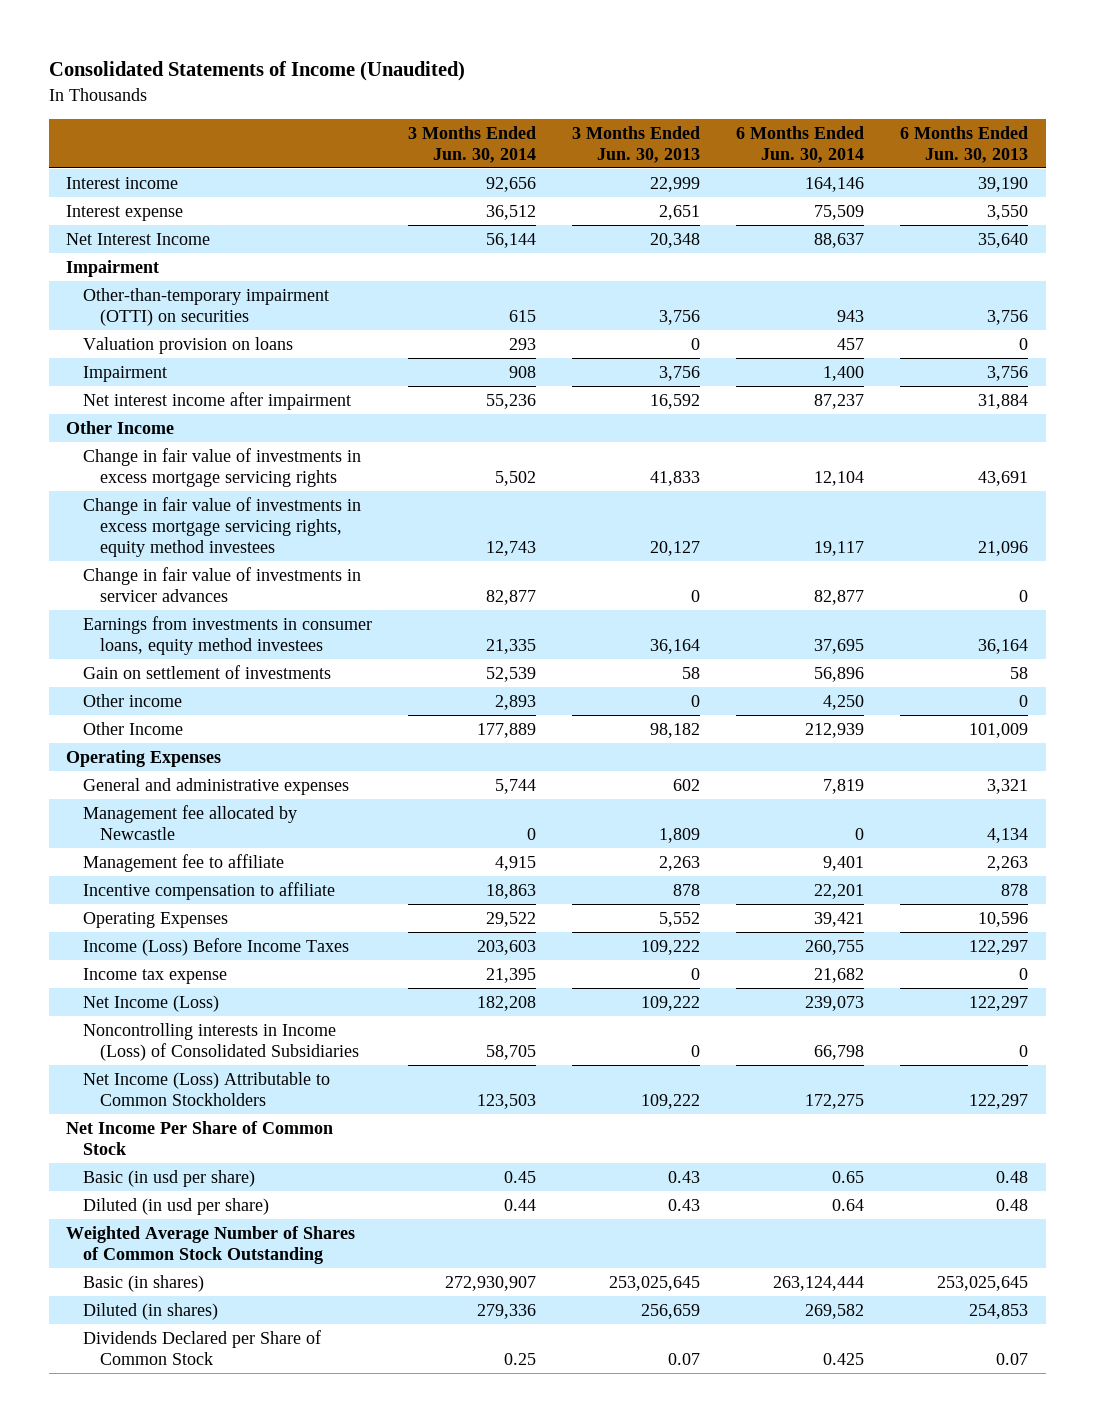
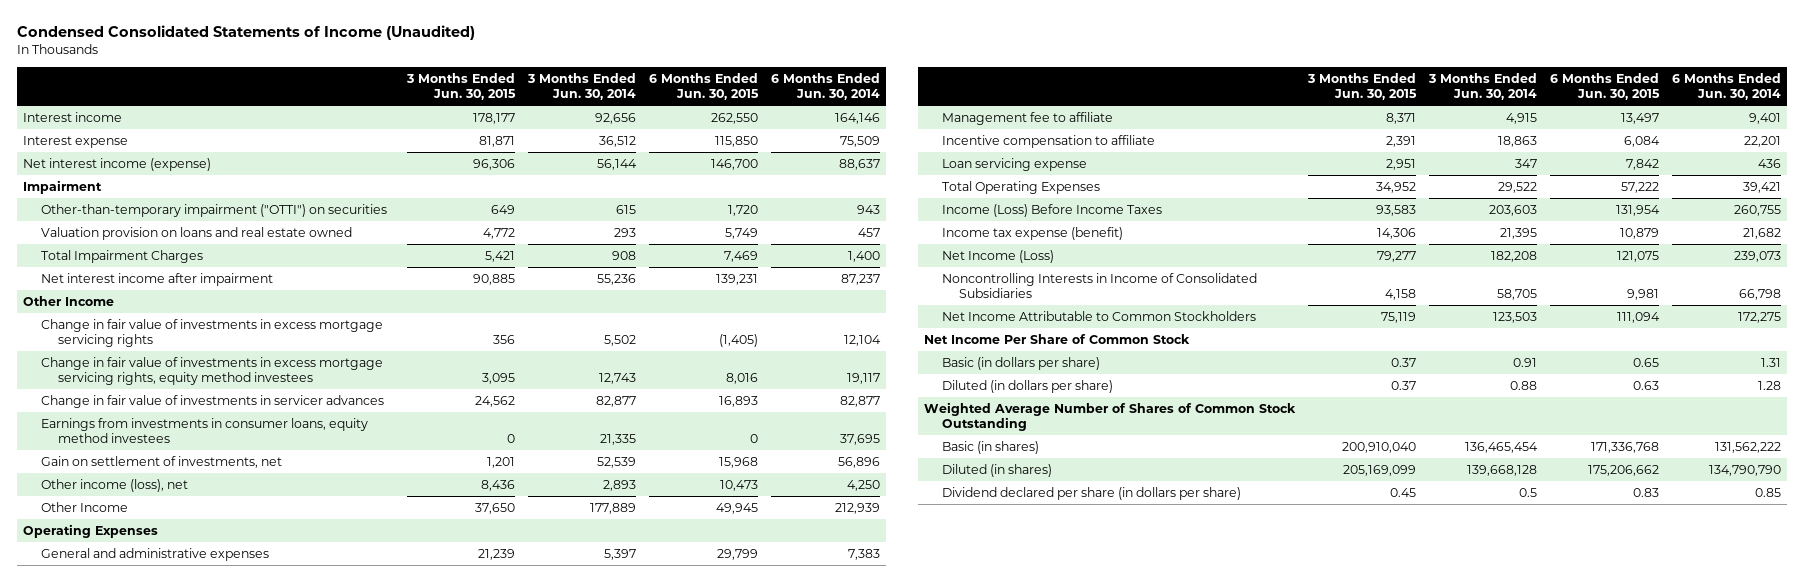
- Consolidated Statements of Income (Unaudited)
+ Condensed Consolidated Statements of Income (Unaudited)
- | 3 Months Ended Jun. 30, 2014 | 3 Months Ended Jun. 30, 2013 | 6 Months Ended Jun. 30, 2014 | 6 Months Ended Jun. 30, 2013
+ | 3 Months Ended Jun. 30, 2015 | 3 Months Ended Jun. 30, 2014 | 6 Months Ended Jun. 30, 2015 | 6 Months Ended Jun. 30, 2014
- Net Interest Income | 56,144 | 20,348 | 88,637 | 35,640
+ Net interest income (expense) | 96,306 | 56,144 | 146,700 | 88,637
- Other-than-temporary impairment (OTTI) on securities | 615 | 3,756 | 943 | 3,756
- Valuation provision on loans | 293 | 0 | 457 | 0
- Impairment | 908 | 3,756 | 1,400 | 3,756
+ Other-than-temporary impairment ("OTTI") on securities | 649 | 615 | 1,720 | 943
+ Valuation provision on loans and real estate owned | 4,772 | 293 | 5,749 | 457
+ Total Impairment Charges | 5,421 | 908 | 7,469 | 1,400
- Gain on settlement of investments | 52,539 | 58 | 56,896 | 58
- Other income | 2,893 | 0 | 4,250 | 0
+ Gain on settlement of investments, net | 1,201 | 52,539 | 15,968 | 56,896
+ Other income (loss), net | 8,436 | 2,893 | 10,473 | 4,250
- General and administrative expenses | 5,744 | 602 | 7,819 | 3,321
- Management fee allocated by Newcastle | 0 | 1,809 | 0 | 4,134
+ General and administrative expenses | 21,239 | 5,397 | 29,799 | 7,383
- Operating Expenses | 29,522 | 5,552 | 39,421 | 10,596
+ Loan servicing expense | 2,951 | 347 | 7,842 | 436
+ Total Operating Expenses | 34,952 | 29,522 | 57,222 | 39,421
- Income tax expense | 21,395 | 0 | 21,682 | 0
+ Income tax expense (benefit) | 14,306 | 21,395 | 10,879 | 21,682
- Noncontrolling interests in Income (Loss) of Consolidated Subsidiaries | 58,705 | 0 | 66,798 | 0
- Net Income (Loss) Attributable to Common Stockholders | 123,503 | 109,222 | 172,275 | 122,297
+ Noncontrolling Interests in Income of Consolidated Subsidiaries | 4,158 | 58,705 | 9,981 | 66,798
+ Net Income Attributable to Common Stockholders | 75,119 | 123,503 | 111,094 | 172,275
- Basic (in usd per share) | 0.45 | 0.43 | 0.65 | 0.48
- Diluted (in usd per share) | 0.44 | 0.43 | 0.64 | 0.48
+ Basic (in dollars per share) | 0.37 | 0.91 | 0.65 | 1.31
+ Diluted (in dollars per share) | 0.37 | 0.88 | 0.63 | 1.28
- Basic (in shares) | 272,930,907 | 253,025,645 | 263,124,444 | 253,025,645
- Diluted (in shares) | 279,336 | 256,659 | 269,582 | 254,853
- Dividends Declared per Share of Common Stock | 0.25 | 0.07 | 0.425 | 0.07
+ Basic (in shares) | 200,910,040 | 136,465,454 | 171,336,768 | 131,562,222
+ Diluted (in shares) | 205,169,099 | 139,668,128 | 175,206,662 | 134,790,790
+ Dividend declared per share (in dollars per share) | 0.45 | 0.5 | 0.83 | 0.85

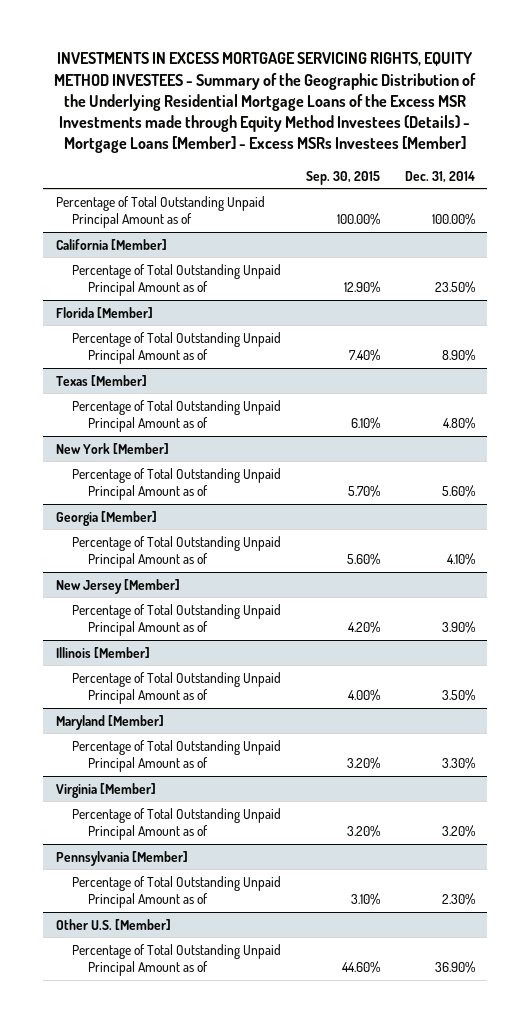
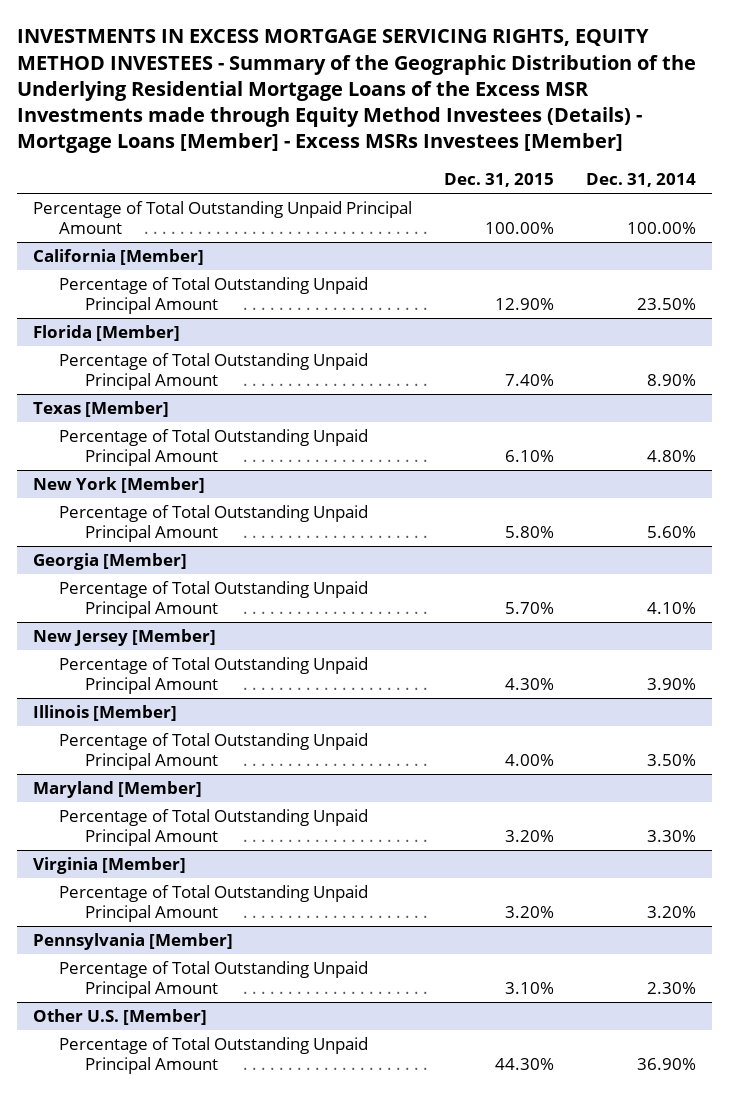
- | Sep. 30, 2015 | Dec. 31, 2014
+ | Dec. 31, 2015 | Dec. 31, 2014
- Percentage of Total Outstanding Unpaid Principal Amount as of | 100.00% | 100.00%
+ Percentage of Total Outstanding Unpaid Principal Amount | 100.00% | 100.00%
@ California [Member]
- Percentage of Total Outstanding Unpaid Principal Amount as of | 12.90% | 23.50%
+ Percentage of Total Outstanding Unpaid Principal Amount | 12.90% | 23.50%
@ Florida [Member]
- Percentage of Total Outstanding Unpaid Principal Amount as of | 7.40% | 8.90%
+ Percentage of Total Outstanding Unpaid Principal Amount | 7.40% | 8.90%
@ Texas [Member]
- Percentage of Total Outstanding Unpaid Principal Amount as of | 6.10% | 4.80%
+ Percentage of Total Outstanding Unpaid Principal Amount | 6.10% | 4.80%
@ New York [Member]
- Percentage of Total Outstanding Unpaid Principal Amount as of | 5.70% | 5.60%
+ Percentage of Total Outstanding Unpaid Principal Amount | 5.80% | 5.60%
@ Georgia [Member]
- Percentage of Total Outstanding Unpaid Principal Amount as of | 5.60% | 4.10%
+ Percentage of Total Outstanding Unpaid Principal Amount | 5.70% | 4.10%
@ New Jersey [Member]
- Percentage of Total Outstanding Unpaid Principal Amount as of | 4.20% | 3.90%
+ Percentage of Total Outstanding Unpaid Principal Amount | 4.30% | 3.90%
@ Illinois [Member]
- Percentage of Total Outstanding Unpaid Principal Amount as of | 4.00% | 3.50%
+ Percentage of Total Outstanding Unpaid Principal Amount | 4.00% | 3.50%
@ Maryland [Member]
- Percentage of Total Outstanding Unpaid Principal Amount as of | 3.20% | 3.30%
+ Percentage of Total Outstanding Unpaid Principal Amount | 3.20% | 3.30%
@ Virginia [Member]
- Percentage of Total Outstanding Unpaid Principal Amount as of | 3.20% | 3.20%
+ Percentage of Total Outstanding Unpaid Principal Amount | 3.20% | 3.20%
@ Pennsylvania [Member]
- Percentage of Total Outstanding Unpaid Principal Amount as of | 3.10% | 2.30%
+ Percentage of Total Outstanding Unpaid Principal Amount | 3.10% | 2.30%
@ Other U.S. [Member]
- Percentage of Total Outstanding Unpaid Principal Amount as of | 44.60% | 36.90%
+ Percentage of Total Outstanding Unpaid Principal Amount | 44.30% | 36.90%

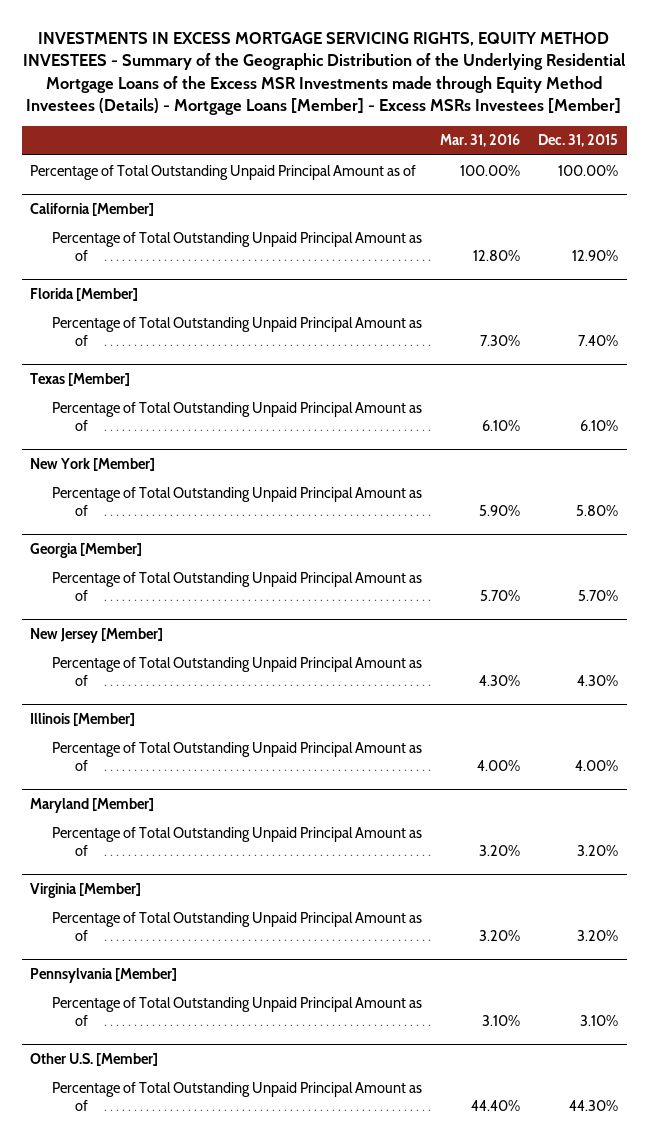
- | Dec. 31, 2015 | Dec. 31, 2014
+ | Mar. 31, 2016 | Dec. 31, 2015
- Percentage of Total Outstanding Unpaid Principal Amount | 100.00% | 100.00%
+ Percentage of Total Outstanding Unpaid Principal Amount as of | 100.00% | 100.00%
@ California [Member]
- Percentage of Total Outstanding Unpaid Principal Amount | 12.90% | 23.50%
+ Percentage of Total Outstanding Unpaid Principal Amount as of | 12.80% | 12.90%
@ Florida [Member]
- Percentage of Total Outstanding Unpaid Principal Amount | 7.40% | 8.90%
+ Percentage of Total Outstanding Unpaid Principal Amount as of | 7.30% | 7.40%
@ Texas [Member]
- Percentage of Total Outstanding Unpaid Principal Amount | 6.10% | 4.80%
+ Percentage of Total Outstanding Unpaid Principal Amount as of | 6.10% | 6.10%
@ New York [Member]
- Percentage of Total Outstanding Unpaid Principal Amount | 5.80% | 5.60%
+ Percentage of Total Outstanding Unpaid Principal Amount as of | 5.90% | 5.80%
@ Georgia [Member]
- Percentage of Total Outstanding Unpaid Principal Amount | 5.70% | 4.10%
+ Percentage of Total Outstanding Unpaid Principal Amount as of | 5.70% | 5.70%
@ New Jersey [Member]
- Percentage of Total Outstanding Unpaid Principal Amount | 4.30% | 3.90%
+ Percentage of Total Outstanding Unpaid Principal Amount as of | 4.30% | 4.30%
@ Illinois [Member]
- Percentage of Total Outstanding Unpaid Principal Amount | 4.00% | 3.50%
+ Percentage of Total Outstanding Unpaid Principal Amount as of | 4.00% | 4.00%
@ Maryland [Member]
- Percentage of Total Outstanding Unpaid Principal Amount | 3.20% | 3.30%
+ Percentage of Total Outstanding Unpaid Principal Amount as of | 3.20% | 3.20%
@ Virginia [Member]
- Percentage of Total Outstanding Unpaid Principal Amount | 3.20% | 3.20%
+ Percentage of Total Outstanding Unpaid Principal Amount as of | 3.20% | 3.20%
@ Pennsylvania [Member]
- Percentage of Total Outstanding Unpaid Principal Amount | 3.10% | 2.30%
+ Percentage of Total Outstanding Unpaid Principal Amount as of | 3.10% | 3.10%
@ Other U.S. [Member]
- Percentage of Total Outstanding Unpaid Principal Amount | 44.30% | 36.90%
+ Percentage of Total Outstanding Unpaid Principal Amount as of | 44.40% | 44.30%

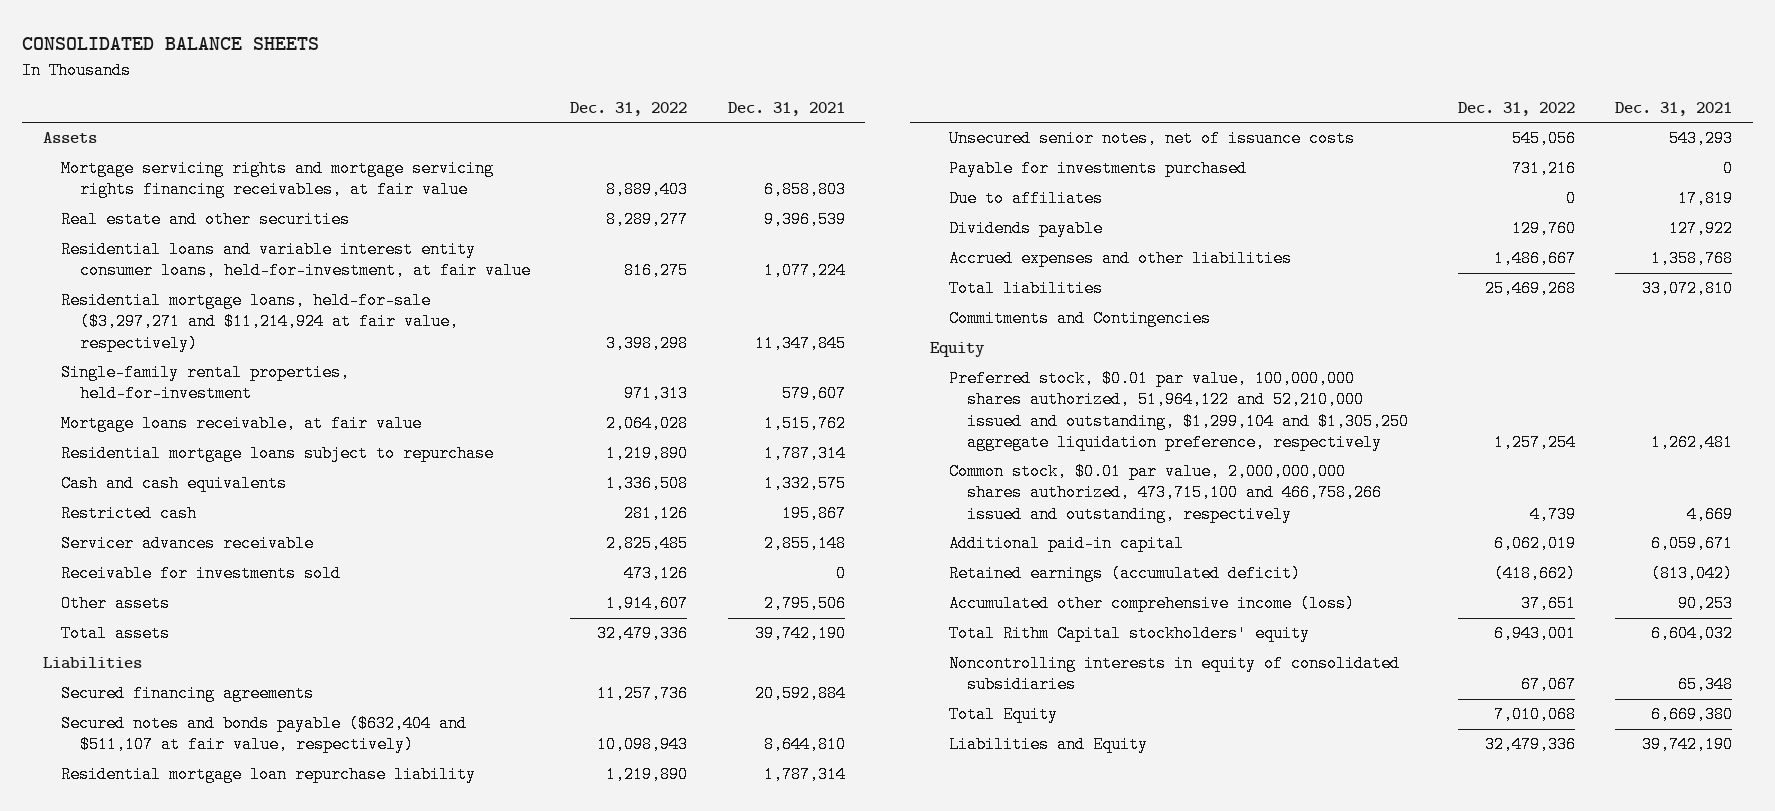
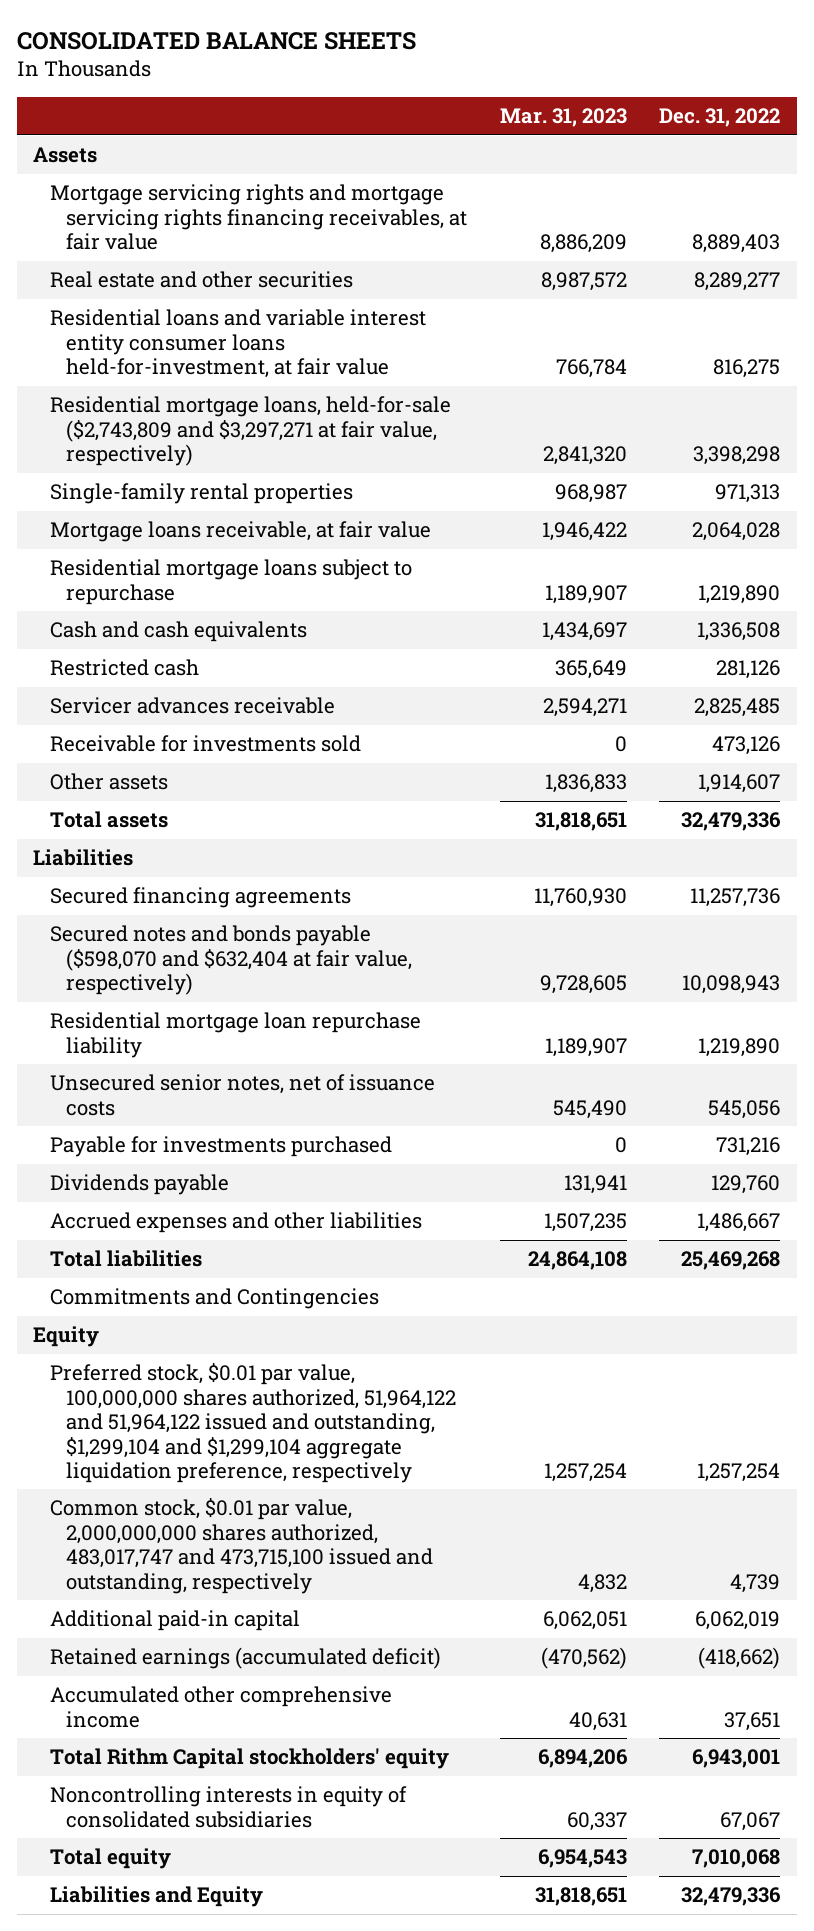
- | Dec. 31, 2022 | Dec. 31, 2021
+ | Mar. 31, 2023 | Dec. 31, 2022
- Residential loans and variable interest entity consumer loans, held-for-investment, at fair value | 816,275 | 1,077,224
- Residential mortgage loans, held-for-sale ($3,297,271 and $11,214,924 at fair value, respectively) | 3,398,298 | 11,347,845
- Single-family rental properties, held-for-investment | 971,313 | 579,607
+ Residential loans and variable interest entity consumer loans held-for-investment, at fair value | 766,784 | 816,275
+ Residential mortgage loans, held-for-sale ($2,743,809 and $3,297,271 at fair value, respectively) | 2,841,320 | 3,398,298
+ Single-family rental properties | 968,987 | 971,313
- Secured notes and bonds payable ($632,404 and $511,107 at fair value, respectively) | 10,098,943 | 8,644,810
+ Secured notes and bonds payable ($598,070 and $632,404 at fair value, respectively) | 9,728,605 | 10,098,943
- Due to affiliates | 0 | 17,819
- Preferred stock, $0.01 par value, 100,000,000 shares authorized, 51,964,122 and 52,210,000 issued and outstanding, $1,299,104 and $1,305,250 aggregate liquidation preference, respectively | 1,257,254 | 1,262,481
- Common stock, $0.01 par value, 2,000,000,000 shares authorized, 473,715,100 and 466,758,266 issued and outstanding, respectively | 4,739 | 4,669
+ Preferred stock, $0.01 par value, 100,000,000 shares authorized, 51,964,122 and 51,964,122 issued and outstanding, $1,299,104 and $1,299,104 aggregate liquidation preference, respectively | 1,257,254 | 1,257,254
+ Common stock, $0.01 par value, 2,000,000,000 shares authorized, 483,017,747 and 473,715,100 issued and outstanding, respectively | 4,832 | 4,739
- Accumulated other comprehensive income (loss) | 37,651 | 90,253
+ Accumulated other comprehensive income | 40,631 | 37,651
- Total Equity | 7,010,068 | 6,669,380
+ Total equity | 6,954,543 | 7,010,068

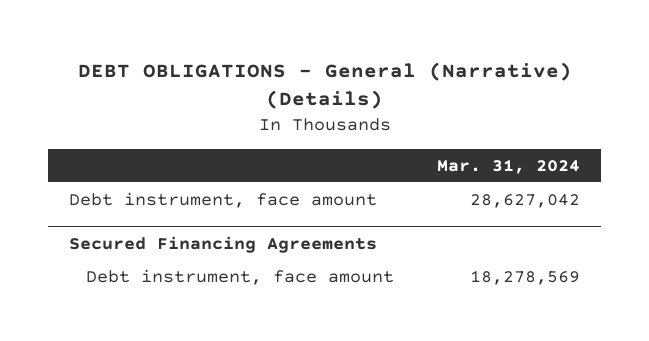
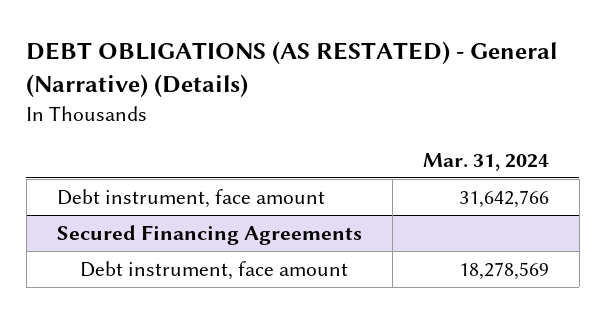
- DEBT OBLIGATIONS - General (Narrative) (Details)
+ DEBT OBLIGATIONS (AS RESTATED) - General (Narrative) (Details)
- Debt instrument, face amount | 28,627,042
+ Debt instrument, face amount | 31,642,766

